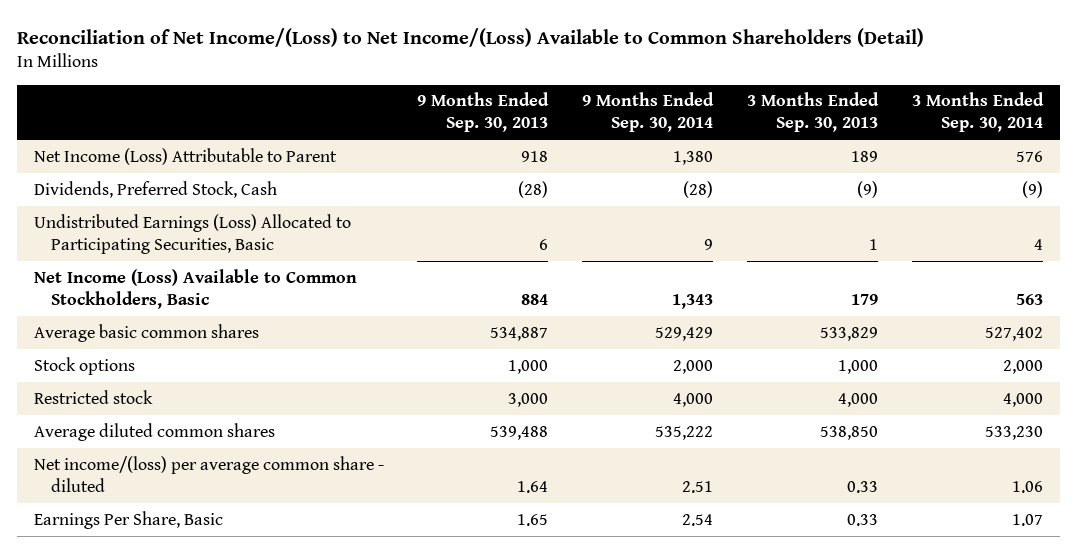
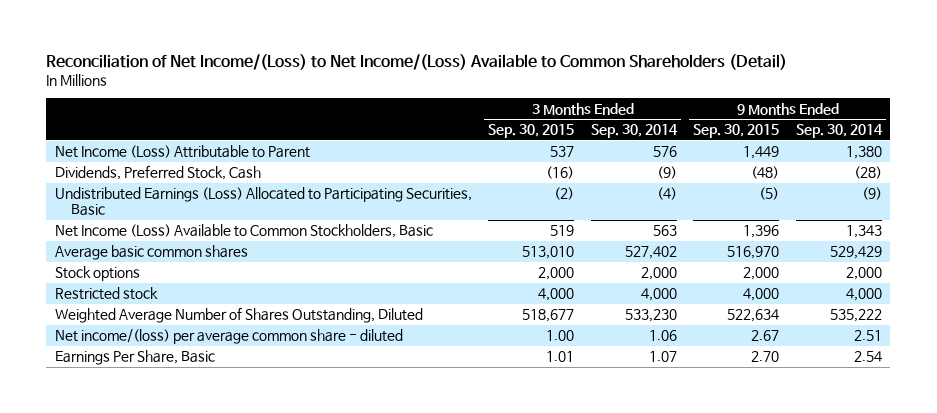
- | 9 Months Ended Sep. 30, 2013 | 9 Months Ended Sep. 30, 2014 | 3 Months Ended Sep. 30, 2013 | 3 Months Ended Sep. 30, 2014
+ | 3 Months Ended Sep. 30, 2015 | 3 Months Ended Sep. 30, 2014 | 9 Months Ended Sep. 30, 2015 | 9 Months Ended Sep. 30, 2014
- Undistributed Earnings (Loss) Allocated to Participating Securities, Basic | 6 | 9 | 1 | 4
+ Undistributed Earnings (Loss) Allocated to Participating Securities, Basic | (2) | (4) | (5) | (9)
- Average diluted common shares | 539,488 | 535,222 | 538,850 | 533,230
+ Weighted Average Number of Shares Outstanding, Diluted | 518,677 | 533,230 | 522,634 | 535,222

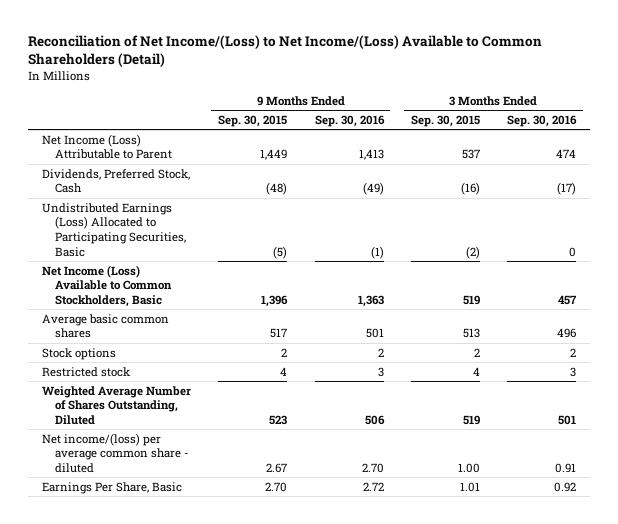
- | 3 Months Ended Sep. 30, 2015 | 3 Months Ended Sep. 30, 2014 | 9 Months Ended Sep. 30, 2015 | 9 Months Ended Sep. 30, 2014
+ | 9 Months Ended Sep. 30, 2015 | 9 Months Ended Sep. 30, 2016 | 3 Months Ended Sep. 30, 2015 | 3 Months Ended Sep. 30, 2016
- Average basic common shares | 513,010 | 527,402 | 516,970 | 529,429
- Stock options | 2,000 | 2,000 | 2,000 | 2,000
- Restricted stock | 4,000 | 4,000 | 4,000 | 4,000
- Weighted Average Number of Shares Outstanding, Diluted | 518,677 | 533,230 | 522,634 | 535,222
+ Average basic common shares | 517 | 501 | 513 | 496
+ Stock options | 2 | 2 | 2 | 2
+ Restricted stock | 4 | 3 | 4 | 3
+ Weighted Average Number of Shares Outstanding, Diluted | 523 | 506 | 519 | 501

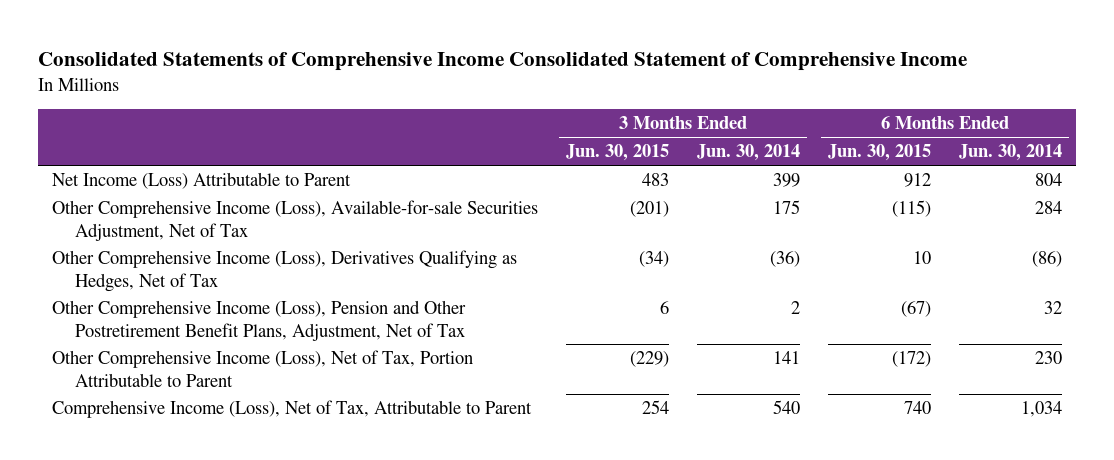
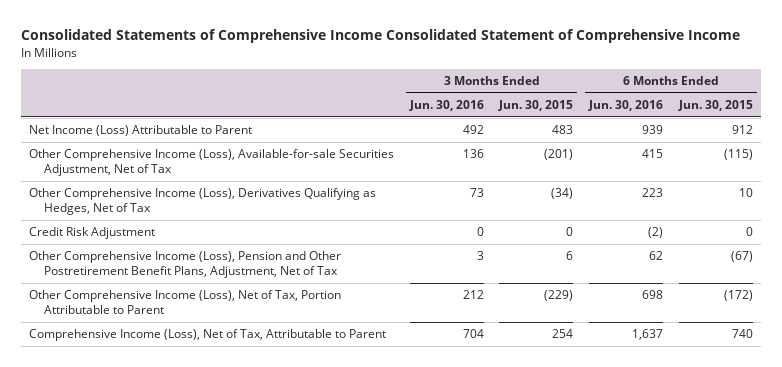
- | 3 Months Ended Jun. 30, 2015 | 3 Months Ended Jun. 30, 2014 | 6 Months Ended Jun. 30, 2015 | 6 Months Ended Jun. 30, 2014
+ | 3 Months Ended Jun. 30, 2016 | 3 Months Ended Jun. 30, 2015 | 6 Months Ended Jun. 30, 2016 | 6 Months Ended Jun. 30, 2015
+ Credit Risk Adjustment | 0 | 0 | (2) | 0

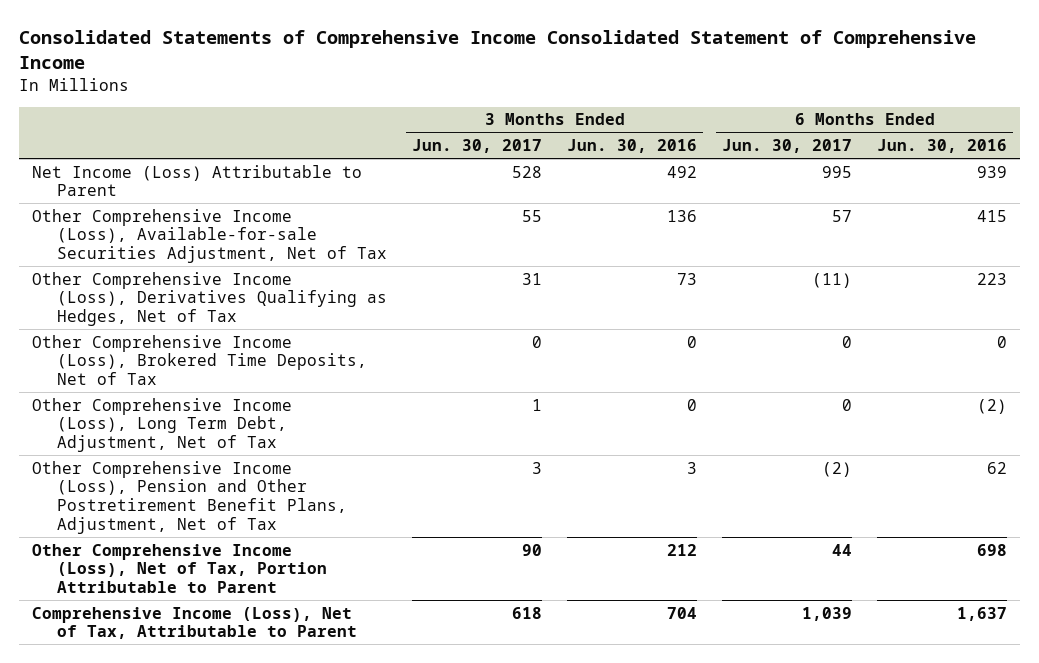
- | 3 Months Ended Jun. 30, 2016 | 3 Months Ended Jun. 30, 2015 | 6 Months Ended Jun. 30, 2016 | 6 Months Ended Jun. 30, 2015
+ | 3 Months Ended Jun. 30, 2017 | 3 Months Ended Jun. 30, 2016 | 6 Months Ended Jun. 30, 2017 | 6 Months Ended Jun. 30, 2016
- Credit Risk Adjustment | 0 | 0 | (2) | 0
+ Other Comprehensive Income (Loss), Brokered Time Deposits, Net of Tax | 0 | 0 | 0 | 0
+ Other Comprehensive Income (Loss), Long Term Debt, Adjustment, Net of Tax | 1 | 0 | 0 | (2)

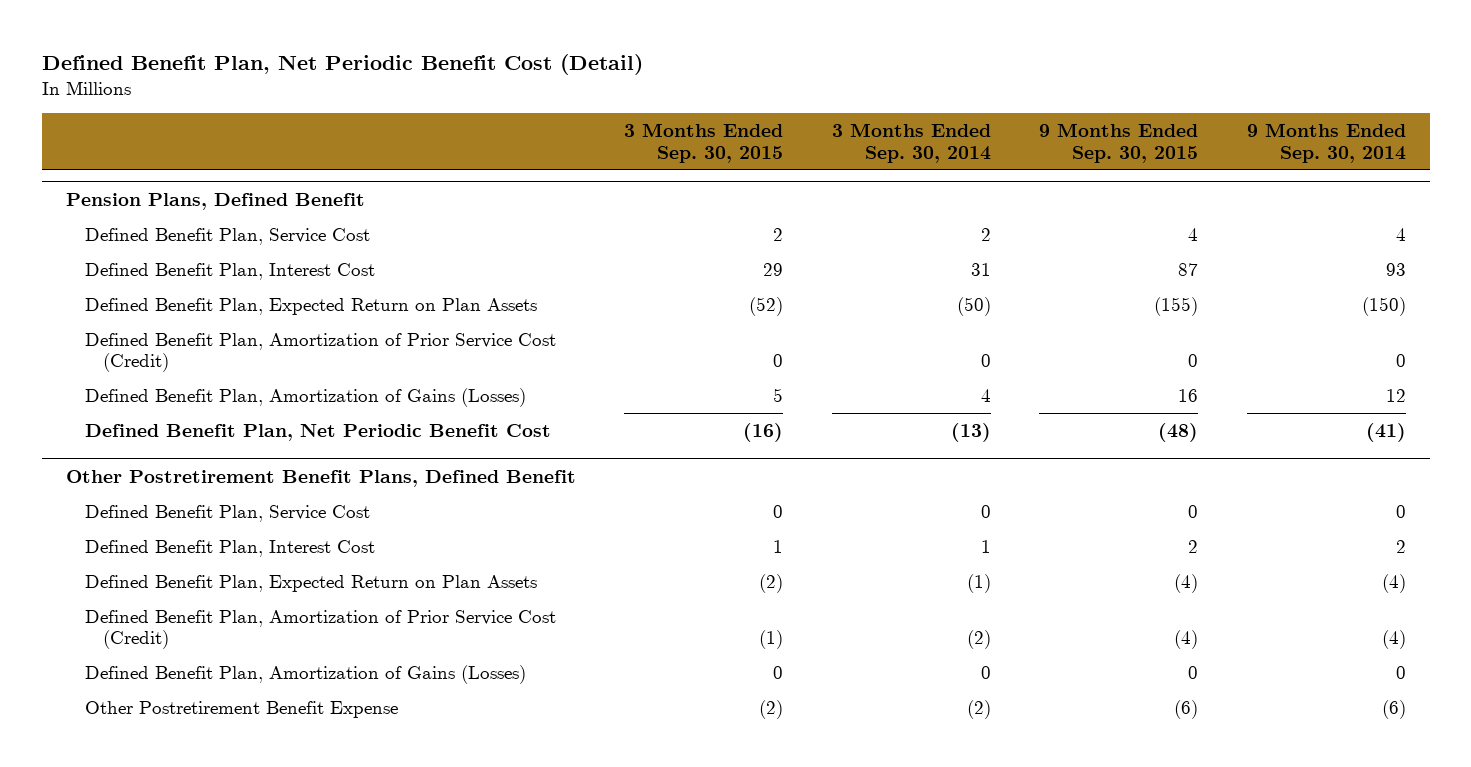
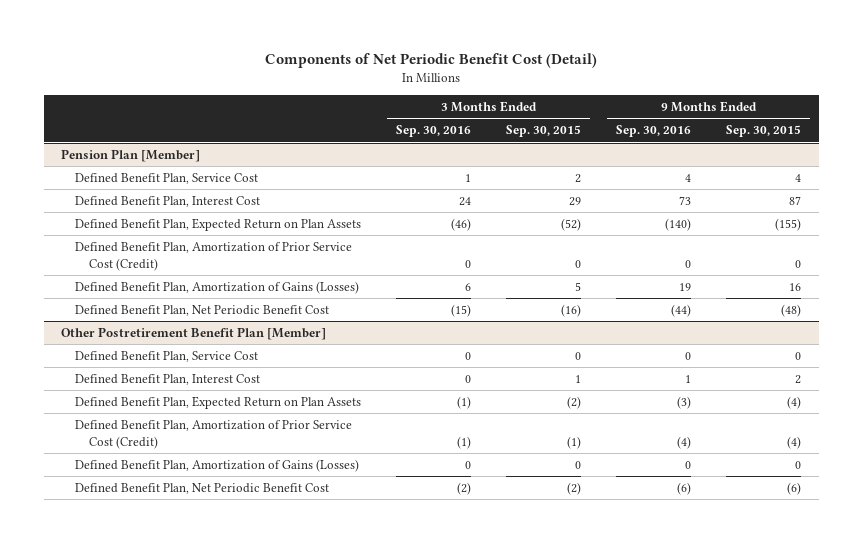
- Defined Benefit Plan, Net Periodic Benefit Cost (Detail)
+ Components of Net Periodic Benefit Cost (Detail)
- | 3 Months Ended Sep. 30, 2015 | 3 Months Ended Sep. 30, 2014 | 9 Months Ended Sep. 30, 2015 | 9 Months Ended Sep. 30, 2014
+ | 3 Months Ended Sep. 30, 2016 | 3 Months Ended Sep. 30, 2015 | 9 Months Ended Sep. 30, 2016 | 9 Months Ended Sep. 30, 2015
- Pension Plans, Defined Benefit
+ Pension Plan [Member]
- Other Postretirement Benefit Plans, Defined Benefit
+ Other Postretirement Benefit Plan [Member]
- Other Postretirement Benefit Expense | (2) | (2) | (6) | (6)
+ Defined Benefit Plan, Net Periodic Benefit Cost | (2) | (2) | (6) | (6)

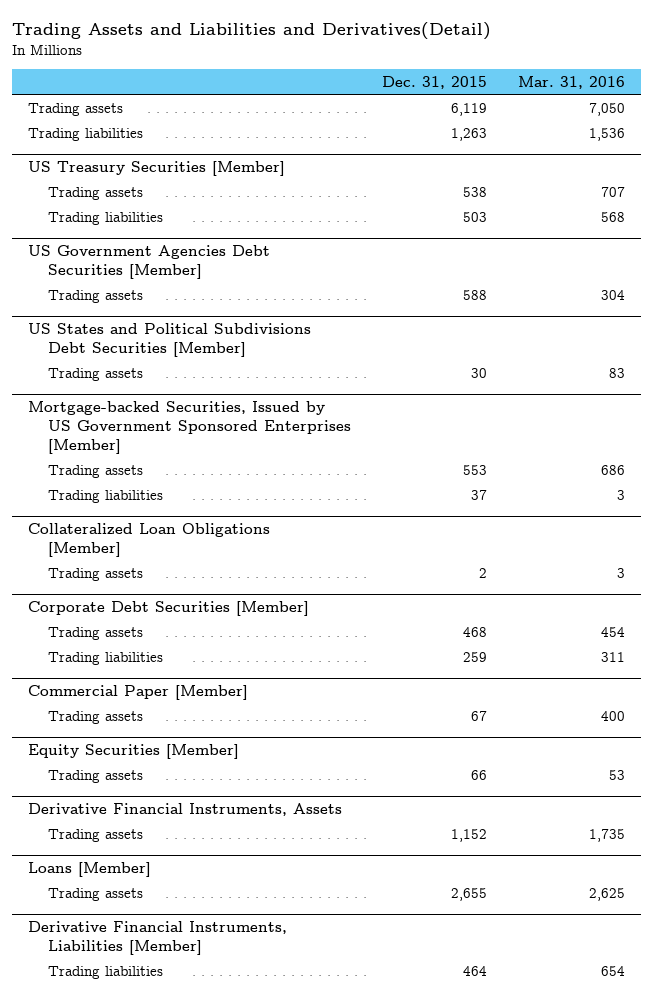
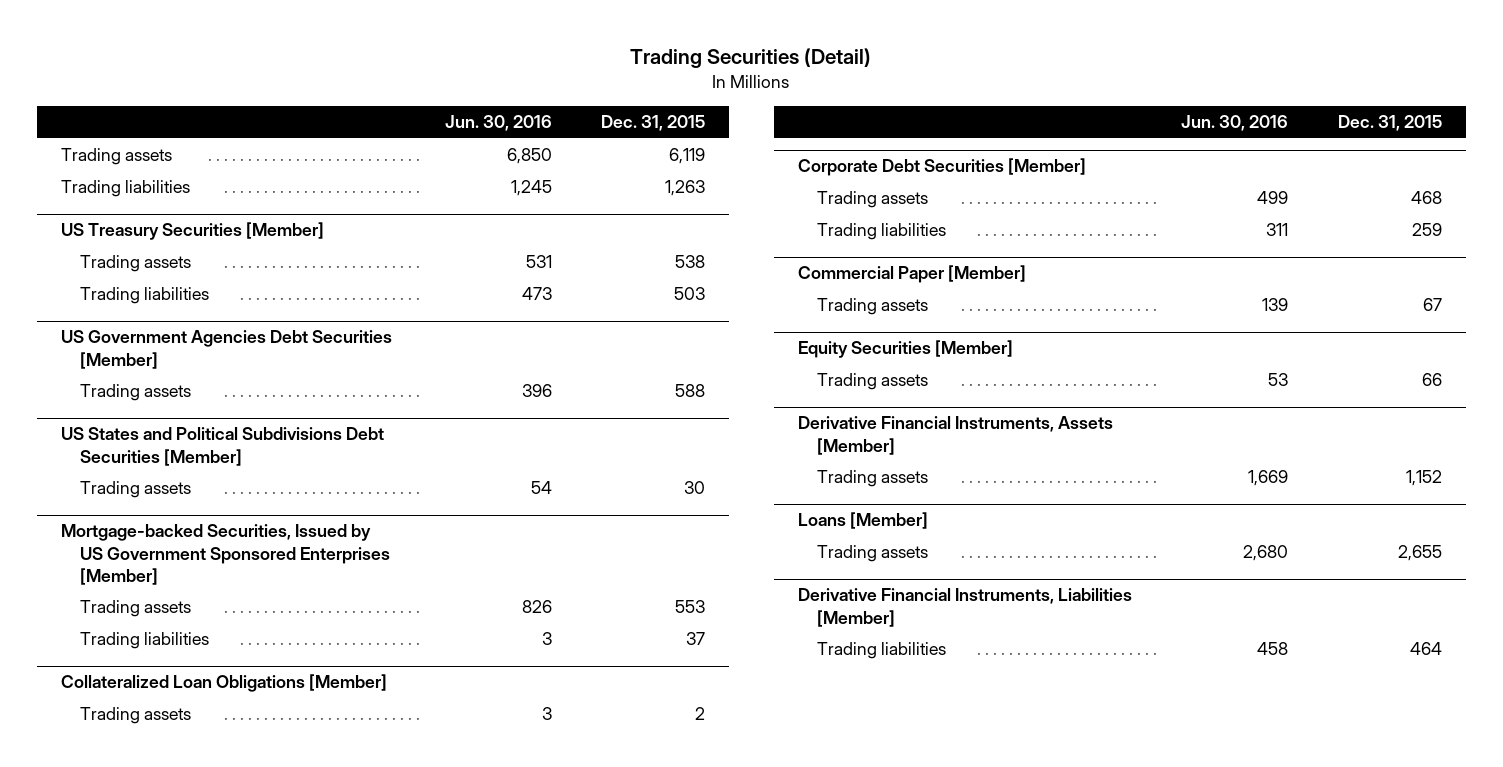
- Trading Assets and Liabilities and Derivatives(Detail)
+ Trading Securities (Detail)
- | Dec. 31, 2015 | Mar. 31, 2016
+ | Jun. 30, 2016 | Dec. 31, 2015
- Derivative Financial Instruments, Assets
+ Derivative Financial Instruments, Assets [Member]

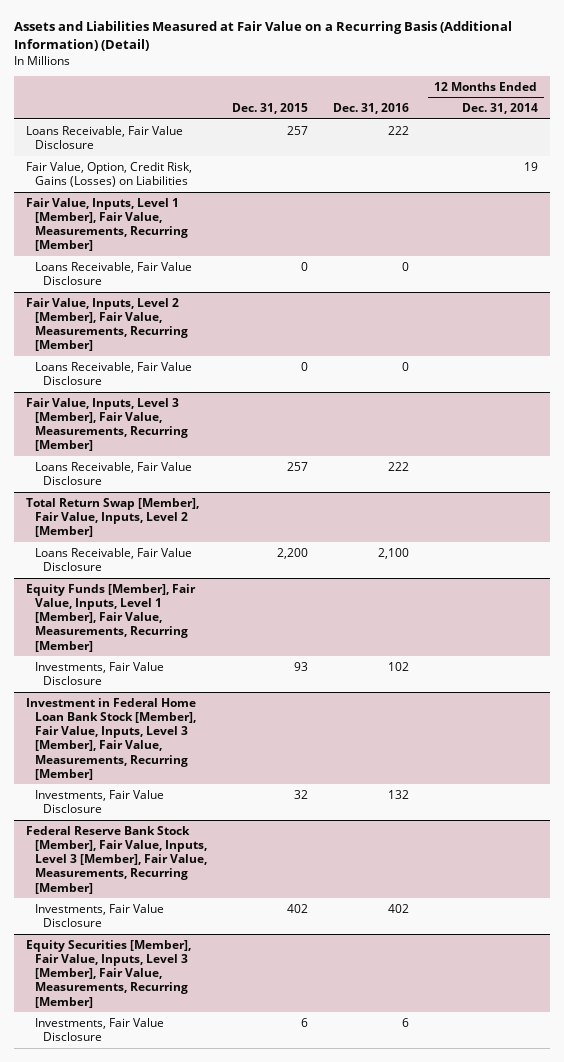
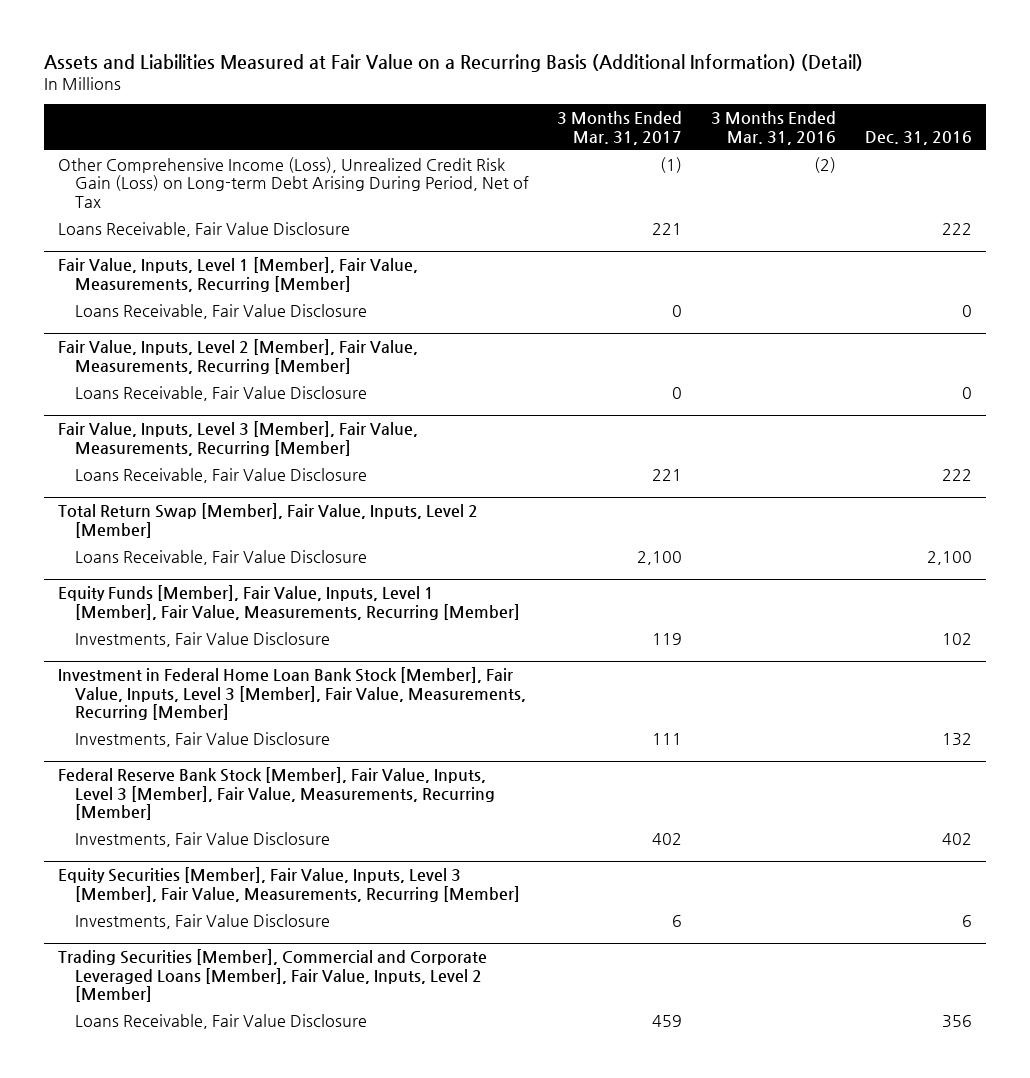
- | Dec. 31, 2015 | Dec. 31, 2016 | 12 Months Ended Dec. 31, 2014
+ | 3 Months Ended Mar. 31, 2017 | 3 Months Ended Mar. 31, 2016 | Dec. 31, 2016
+ Other Comprehensive Income (Loss), Unrealized Credit Risk Gain (Loss) on Long-term Debt Arising During Period, Net of Tax | (1) | (2) |
- Fair Value, Option, Credit Risk, Gains (Losses) on Liabilities | | | 19
+ Trading Securities [Member], Commercial and Corporate Leveraged Loans [Member], Fair Value, Inputs, Level 2 [Member]
+ Loans Receivable, Fair Value Disclosure | 459 | | 356

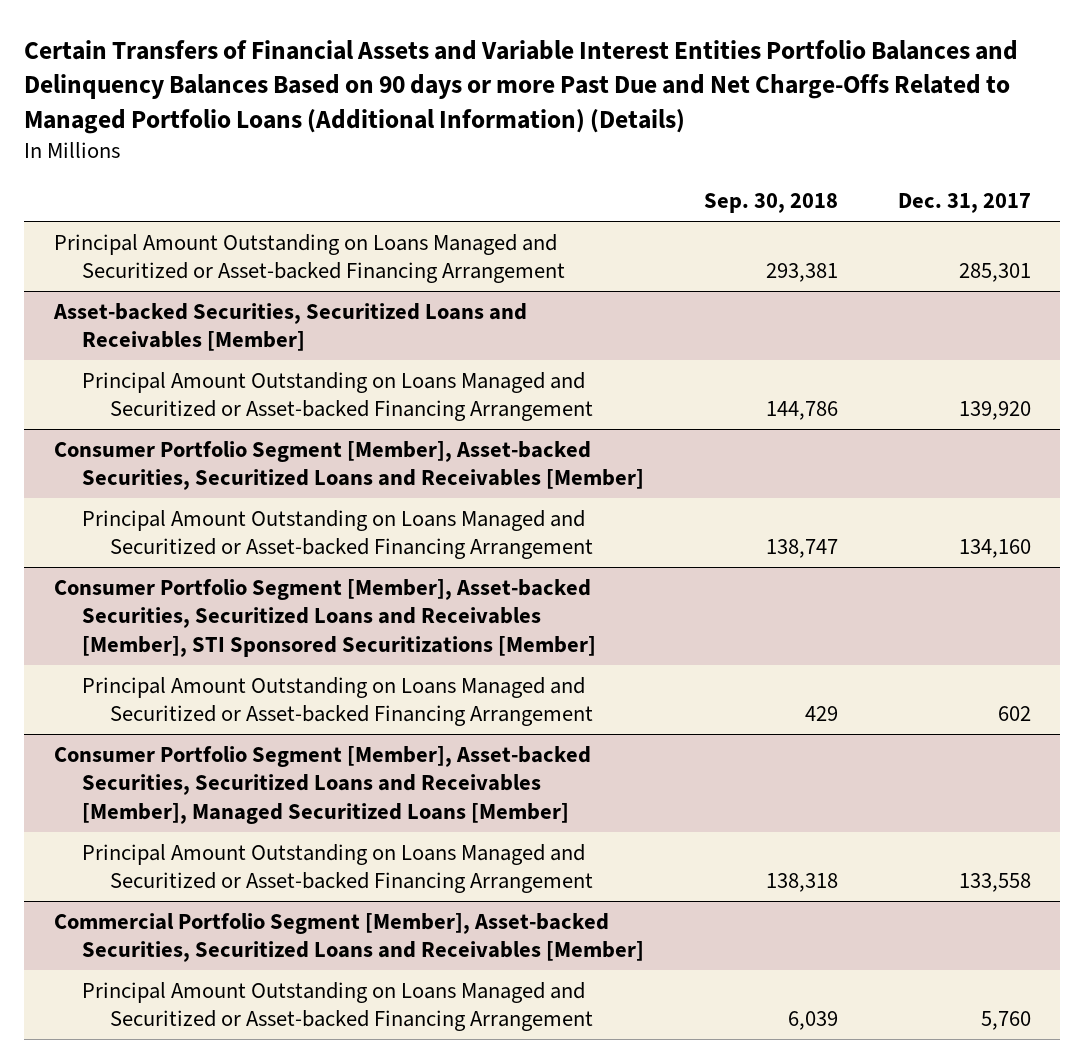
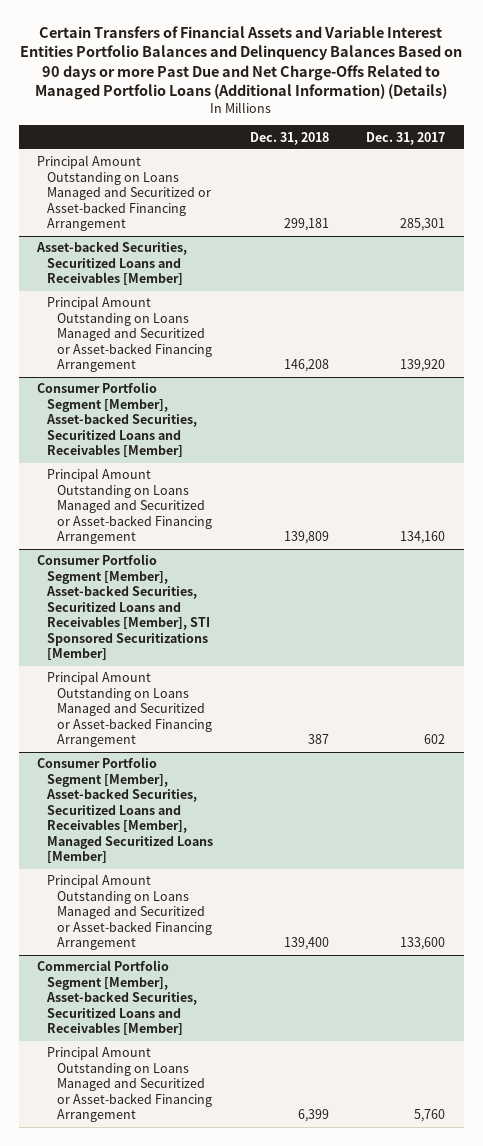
- | Sep. 30, 2018 | Dec. 31, 2017
+ | Dec. 31, 2018 | Dec. 31, 2017
@ Consumer Portfolio Segment [Member], Asset-backed Securities, Securitized Loans and Receivables [Member], Managed Securitized Loans [Member]
- Principal Amount Outstanding on Loans Managed and Securitized or Asset-backed Financing Arrangement | 138,318 | 133,558
+ Principal Amount Outstanding on Loans Managed and Securitized or Asset-backed Financing Arrangement | 139,400 | 133,600

